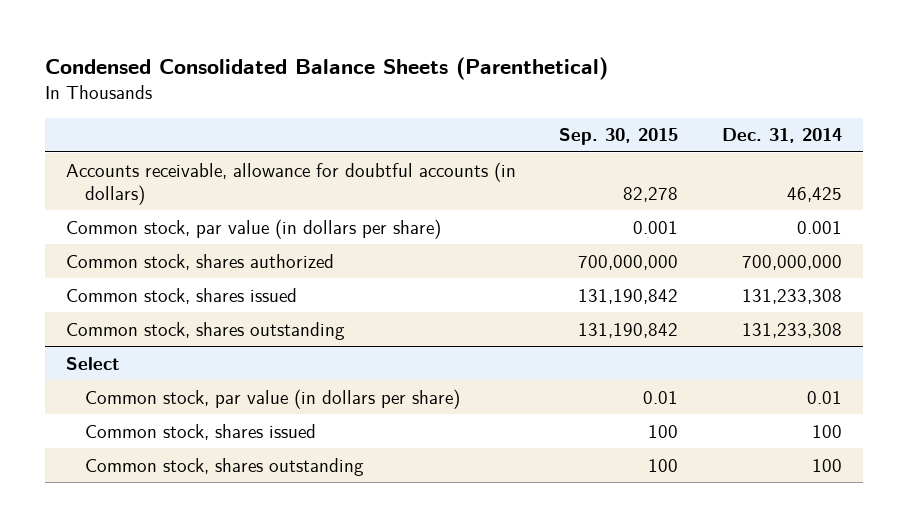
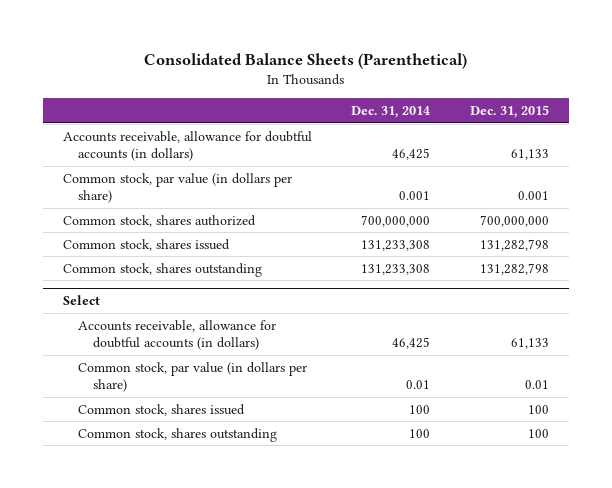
- Condensed Consolidated Balance Sheets (Parenthetical)
+ Consolidated Balance Sheets (Parenthetical)
- | Sep. 30, 2015 | Dec. 31, 2014
+ | Dec. 31, 2014 | Dec. 31, 2015
@ Select
+ Accounts receivable, allowance for doubtful accounts (in dollars) | 46,425 | 61,133

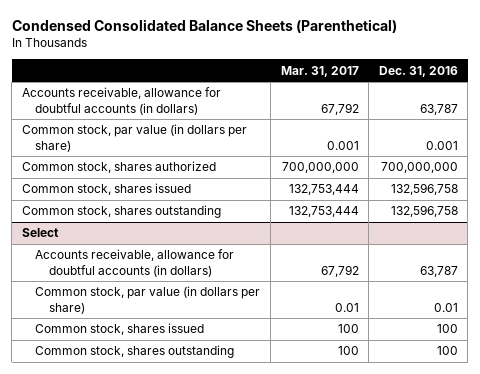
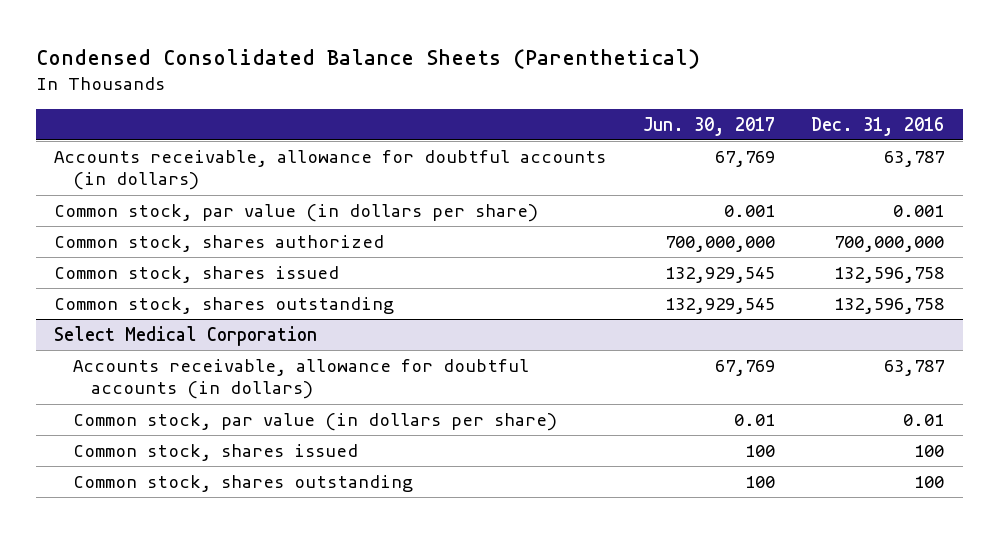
- | Mar. 31, 2017 | Dec. 31, 2016
+ | Jun. 30, 2017 | Dec. 31, 2016
- Select
+ Select Medical Corporation

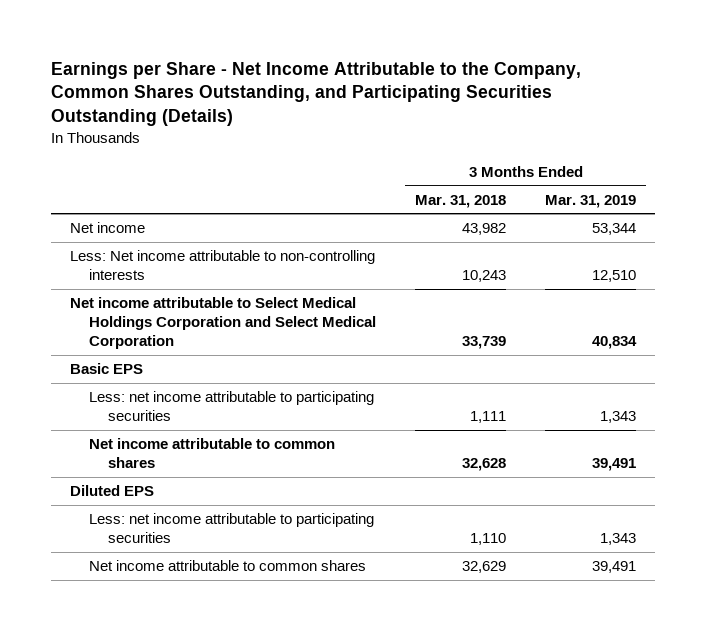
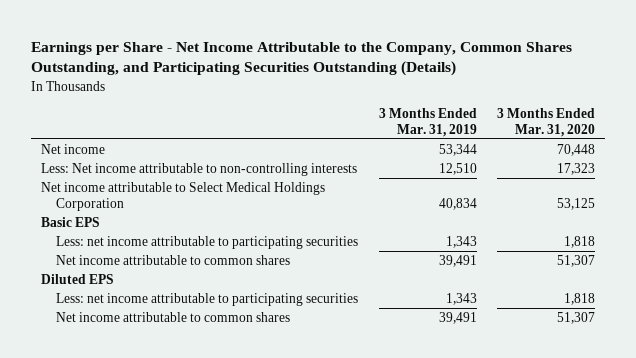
- | 3 Months Ended Mar. 31, 2018 | 3 Months Ended Mar. 31, 2019
+ | 3 Months Ended Mar. 31, 2019 | 3 Months Ended Mar. 31, 2020
- Net income attributable to Select Medical Holdings Corporation and Select Medical Corporation | 33,739 | 40,834
+ Net income attributable to Select Medical Holdings Corporation | 40,834 | 53,125

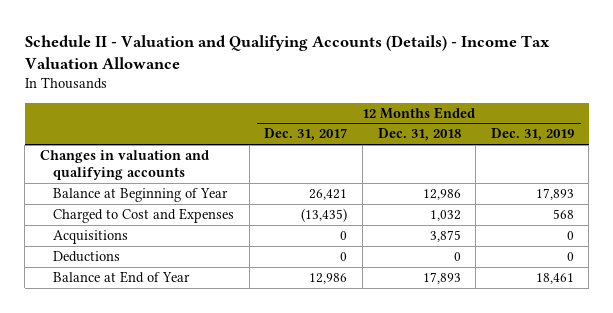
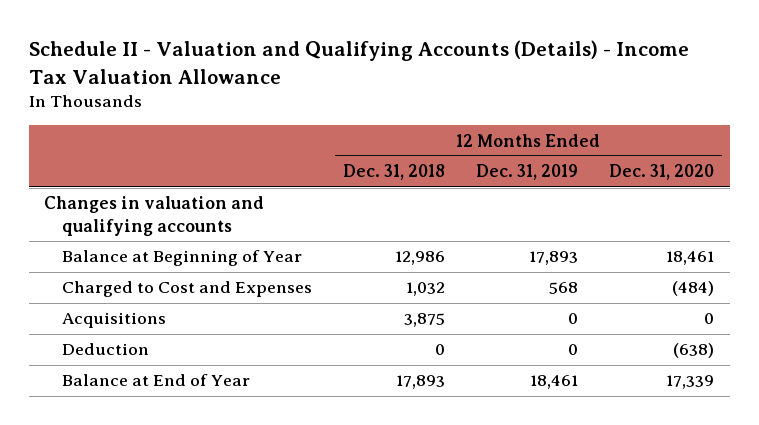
- | 12 Months Ended Dec. 31, 2017 | 12 Months Ended Dec. 31, 2018 | 12 Months Ended Dec. 31, 2019
+ | 12 Months Ended Dec. 31, 2018 | 12 Months Ended Dec. 31, 2019 | 12 Months Ended Dec. 31, 2020
- Deductions | 0 | 0 | 0
+ Deduction | 0 | 0 | (638)

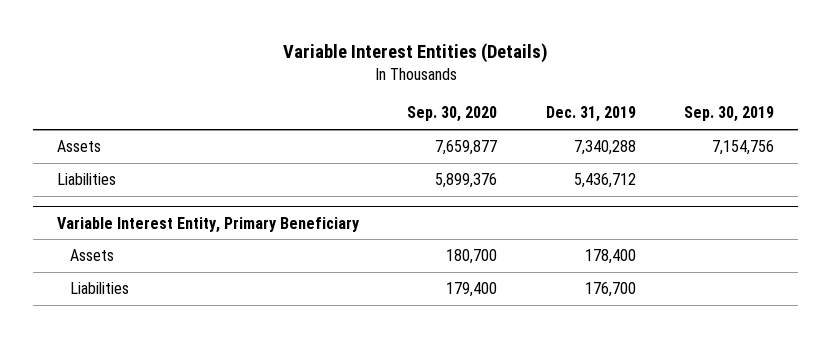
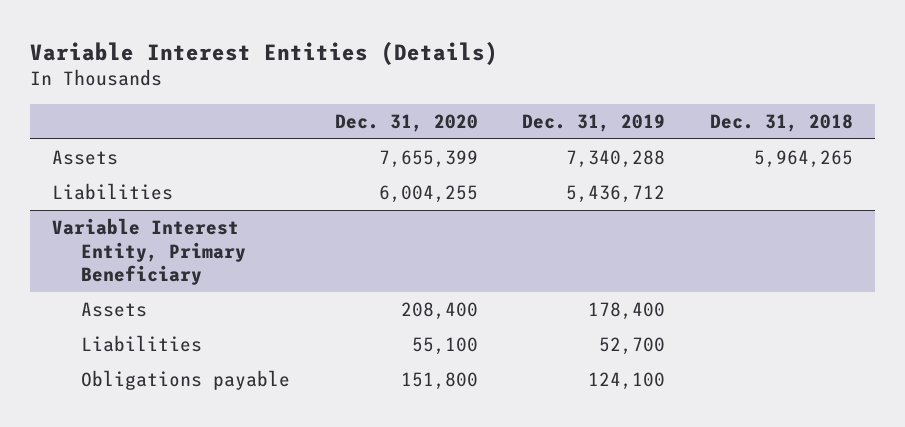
- | Sep. 30, 2020 | Dec. 31, 2019 | Sep. 30, 2019
+ | Dec. 31, 2020 | Dec. 31, 2019 | Dec. 31, 2018
@ Variable Interest Entity, Primary Beneficiary
- Liabilities | 179,400 | 176,700 |
+ Liabilities | 55,100 | 52,700 |
+ Obligations payable | 151,800 | 124,100 |

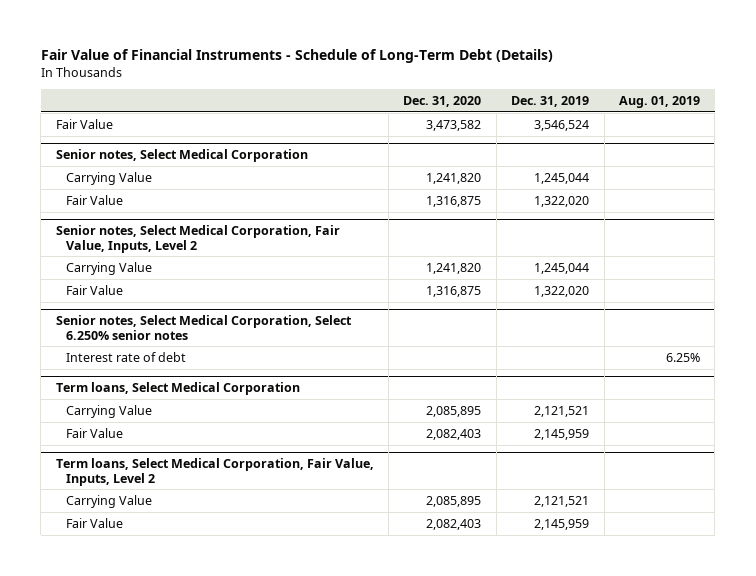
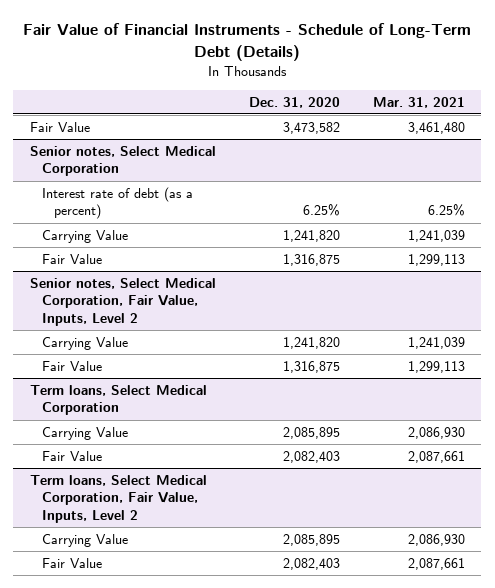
- | Dec. 31, 2020 | Dec. 31, 2019 | Aug. 01, 2019
+ | Dec. 31, 2020 | Mar. 31, 2021
@ Senior notes, Select Medical Corporation
+ Interest rate of debt (as a percent) | 6.25% | 6.25%
- Senior notes, Select Medical Corporation, Select 6.250% senior notes
- Interest rate of debt | | | 6.25%

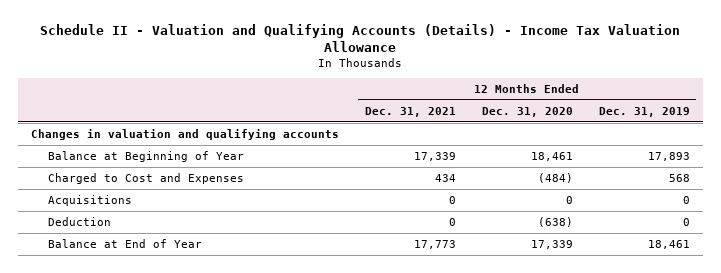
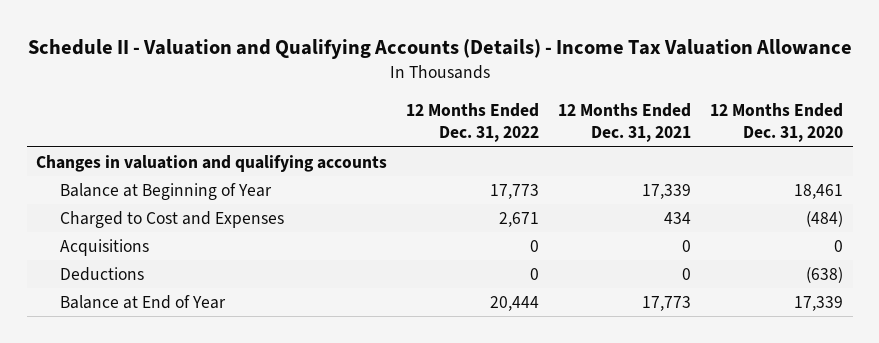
- | 12 Months Ended Dec. 31, 2021 | 12 Months Ended Dec. 31, 2020 | 12 Months Ended Dec. 31, 2019
+ | 12 Months Ended Dec. 31, 2022 | 12 Months Ended Dec. 31, 2021 | 12 Months Ended Dec. 31, 2020
- Deduction | 0 | (638) | 0
+ Deductions | 0 | 0 | (638)

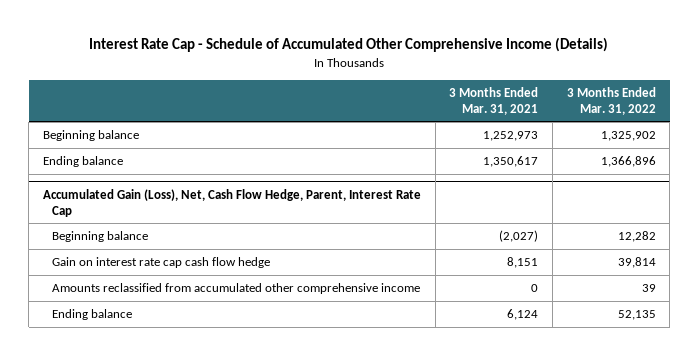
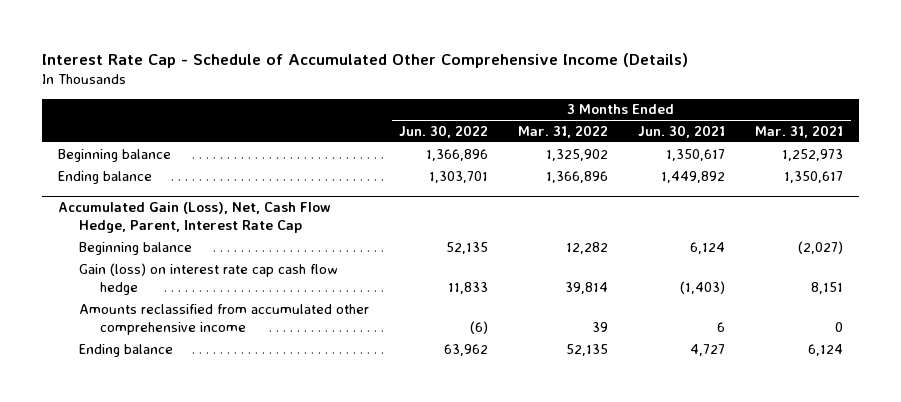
- | 3 Months Ended Mar. 31, 2021 | 3 Months Ended Mar. 31, 2022
+ | 3 Months Ended Jun. 30, 2022 | 3 Months Ended Mar. 31, 2022 | 3 Months Ended Jun. 30, 2021 | 3 Months Ended Mar. 31, 2021
@ Accumulated Gain (Loss), Net, Cash Flow Hedge, Parent, Interest Rate Cap
- Gain on interest rate cap cash flow hedge | 8,151 | 39,814
+ Gain (loss) on interest rate cap cash flow hedge | 11,833 | 39,814 | (1,403) | 8,151

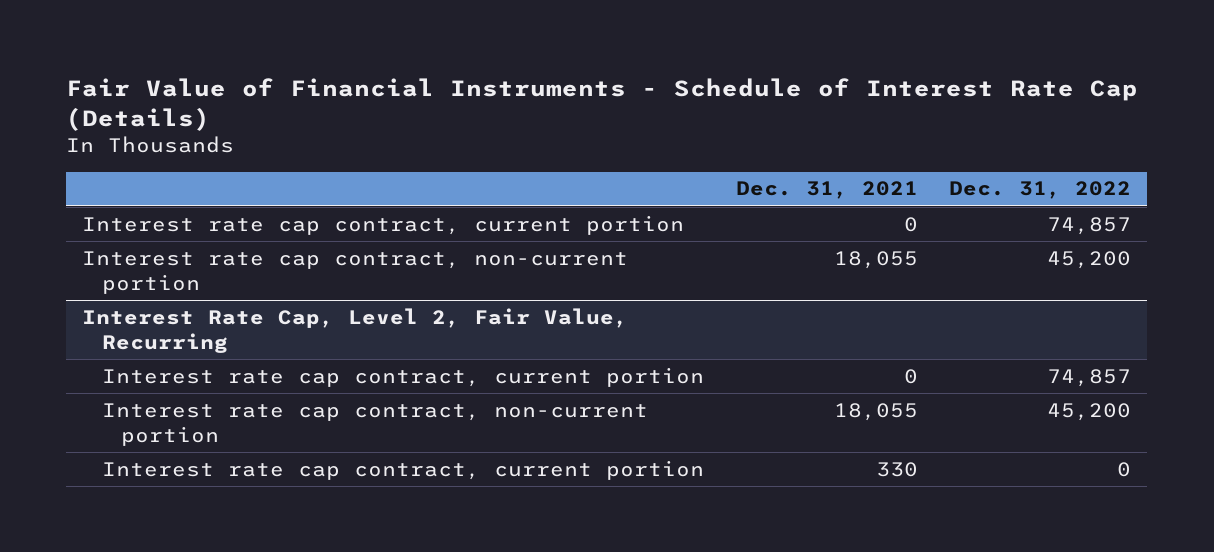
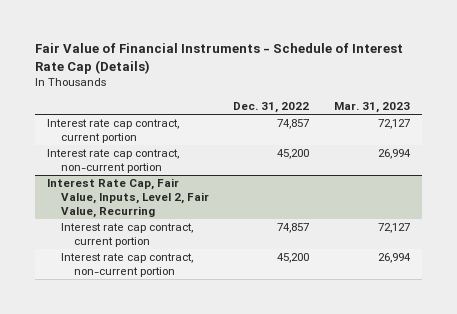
- | Dec. 31, 2021 | Dec. 31, 2022
+ | Dec. 31, 2022 | Mar. 31, 2023
- Interest Rate Cap, Level 2, Fair Value, Recurring
+ Interest Rate Cap, Fair Value, Inputs, Level 2, Fair Value, Recurring
- Interest rate cap contract, current portion | 330 | 0

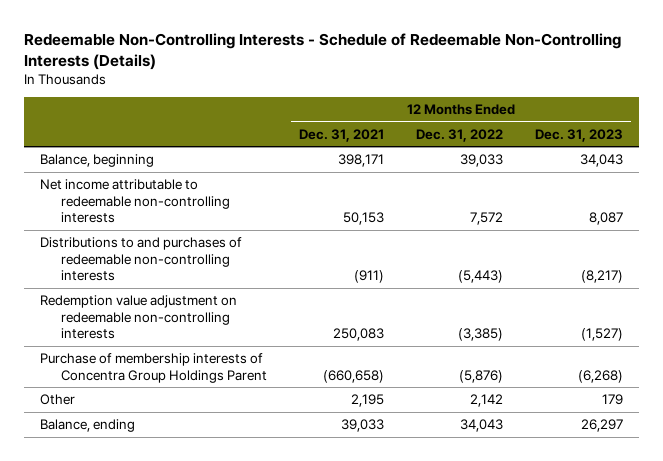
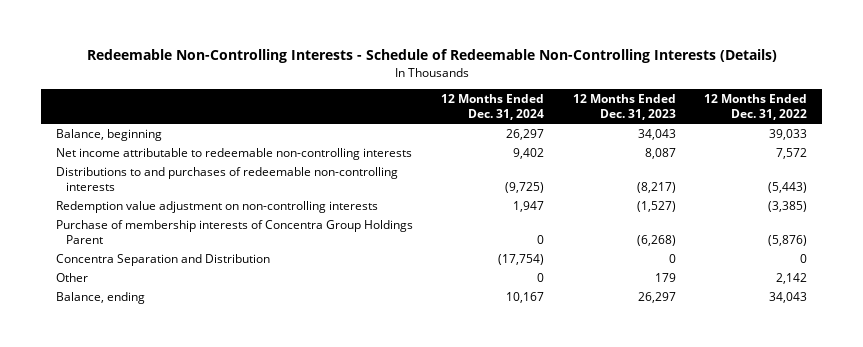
- | 12 Months Ended Dec. 31, 2021 | 12 Months Ended Dec. 31, 2022 | 12 Months Ended Dec. 31, 2023
+ | 12 Months Ended Dec. 31, 2024 | 12 Months Ended Dec. 31, 2023 | 12 Months Ended Dec. 31, 2022
- Redemption value adjustment on redeemable non-controlling interests | 250,083 | (3,385) | (1,527)
+ Redemption value adjustment on non-controlling interests | 1,947 | (1,527) | (3,385)
+ Concentra Separation and Distribution | (17,754) | 0 | 0

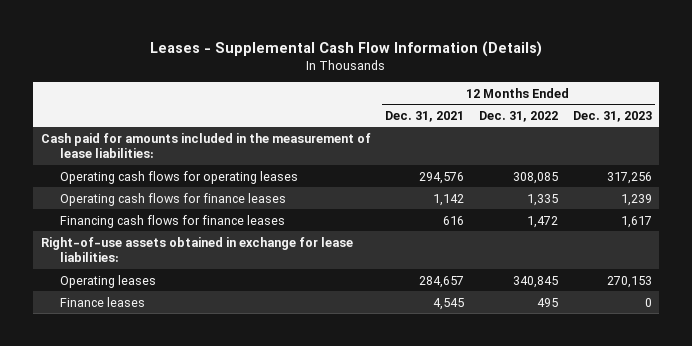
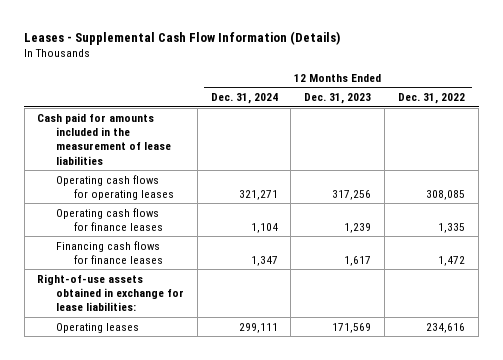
- | 12 Months Ended Dec. 31, 2021 | 12 Months Ended Dec. 31, 2022 | 12 Months Ended Dec. 31, 2023
+ | 12 Months Ended Dec. 31, 2024 | 12 Months Ended Dec. 31, 2023 | 12 Months Ended Dec. 31, 2022
- Cash paid for amounts included in the measurement of lease liabilities:
+ Cash paid for amounts included in the measurement of lease liabilities
- Operating leases | 284,657 | 340,845 | 270,153
- Finance leases | 4,545 | 495 | 0
+ Operating leases | 299,111 | 171,569 | 234,616

